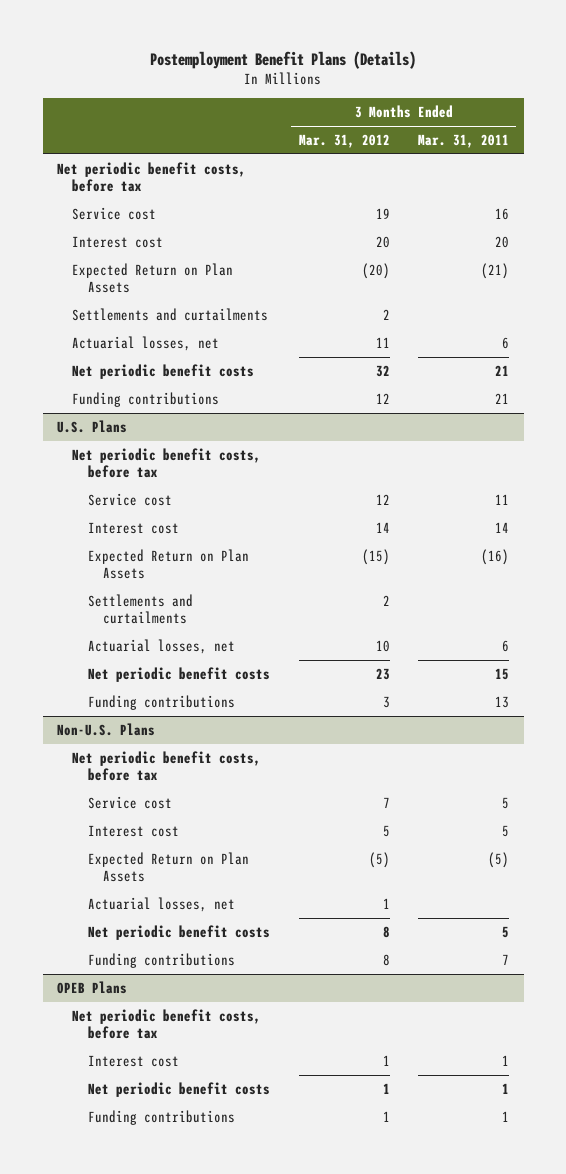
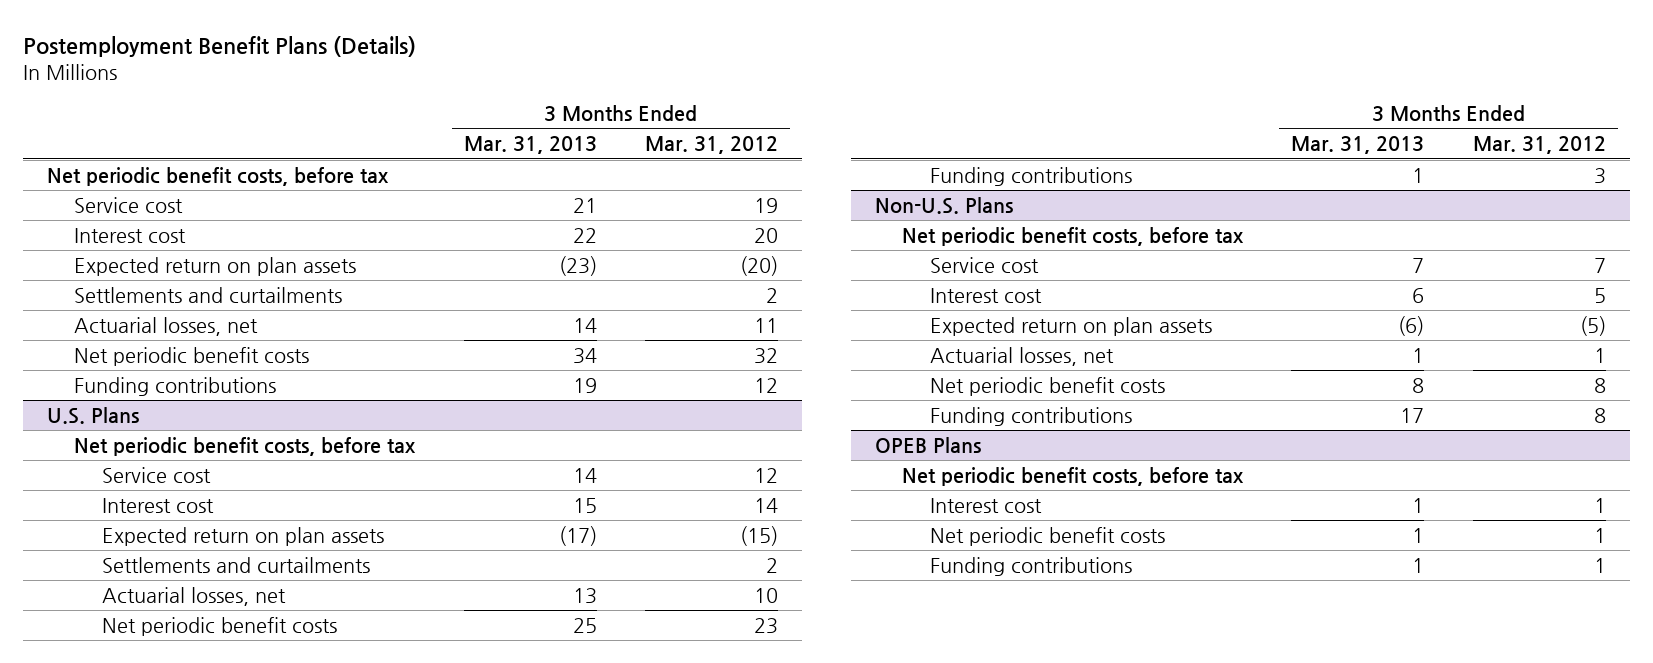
- | 3 Months Ended Mar. 31, 2012 | 3 Months Ended Mar. 31, 2011
+ | 3 Months Ended Mar. 31, 2013 | 3 Months Ended Mar. 31, 2012
- Expected Return on Plan Assets | (20) | (21)
+ Expected return on plan assets | (23) | (20)
@ U.S. Plans
- Expected Return on Plan Assets | (15) | (16)
+ Expected return on plan assets | (17) | (15)
@ Non-U.S. Plans
- Expected Return on Plan Assets | (5) | (5)
+ Expected return on plan assets | (6) | (5)

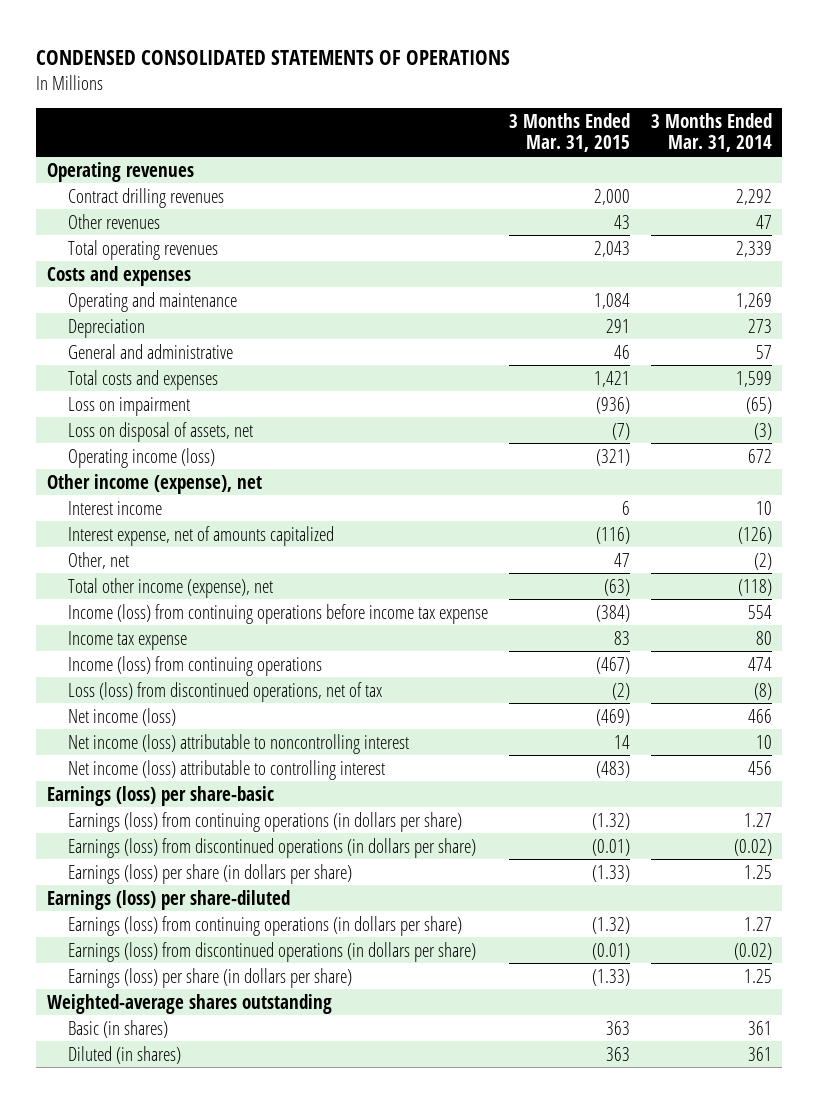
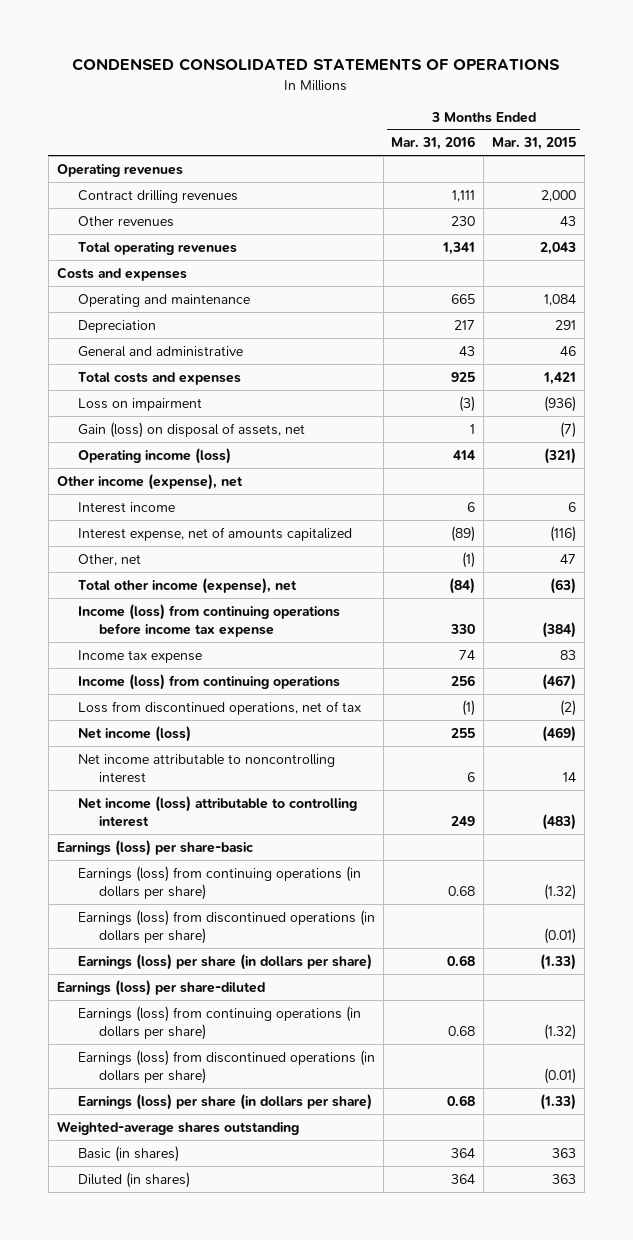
- | 3 Months Ended Mar. 31, 2015 | 3 Months Ended Mar. 31, 2014
+ | 3 Months Ended Mar. 31, 2016 | 3 Months Ended Mar. 31, 2015
- Loss on disposal of assets, net | (7) | (3)
+ Gain (loss) on disposal of assets, net | 1 | (7)
- Loss (loss) from discontinued operations, net of tax | (2) | (8)
+ Loss from discontinued operations, net of tax | (1) | (2)
- Net income (loss) attributable to noncontrolling interest | 14 | 10
+ Net income attributable to noncontrolling interest | 6 | 14

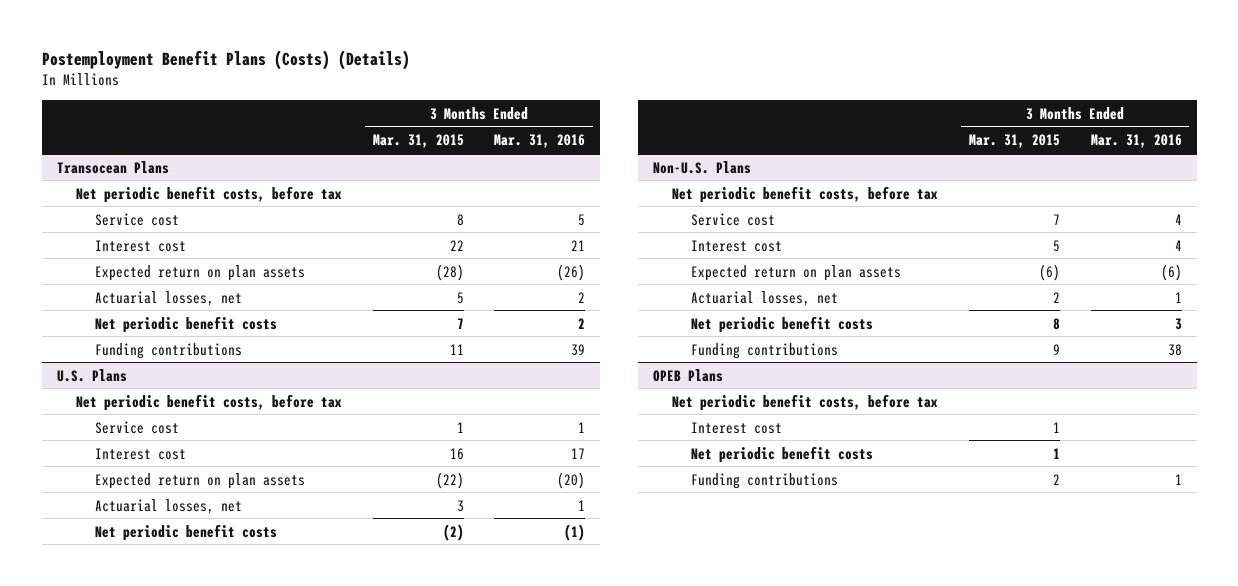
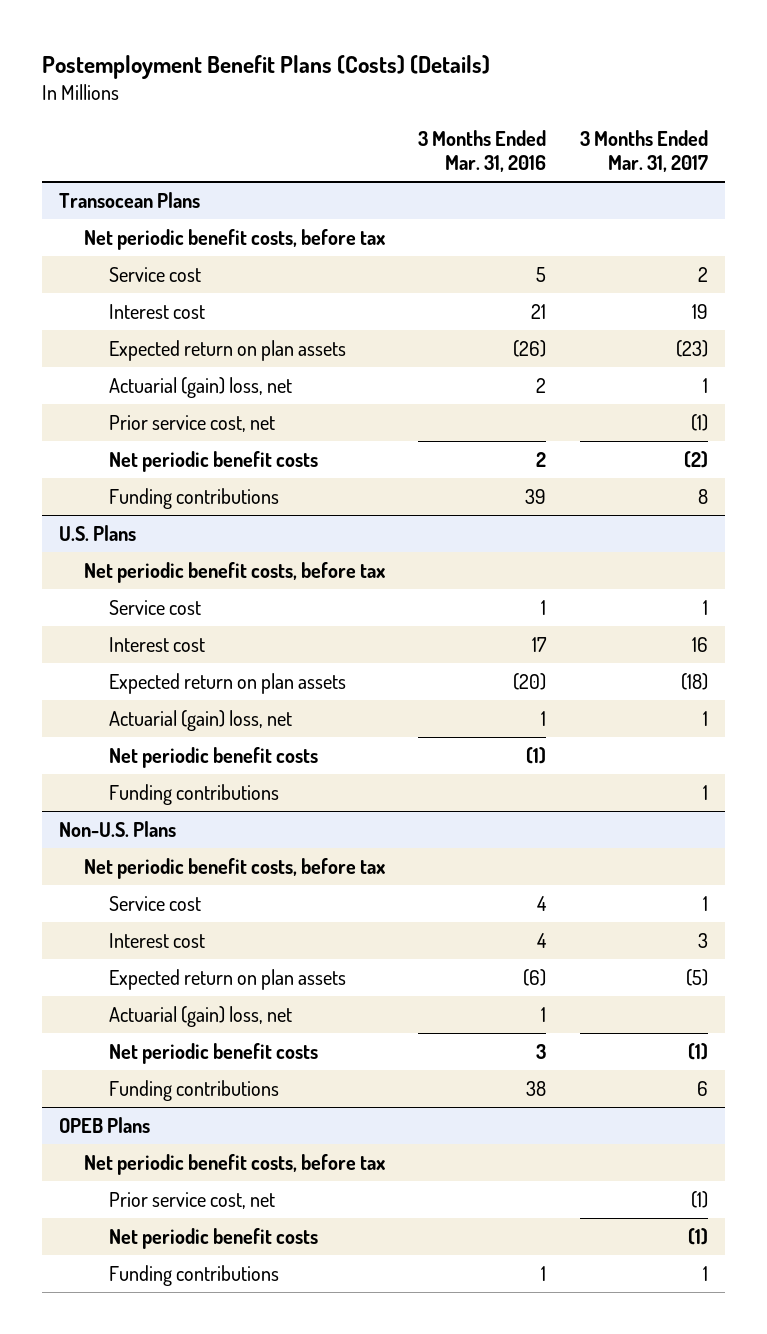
- | 3 Months Ended Mar. 31, 2015 | 3 Months Ended Mar. 31, 2016
+ | 3 Months Ended Mar. 31, 2016 | 3 Months Ended Mar. 31, 2017
@ Transocean Plans
- Actuarial losses, net | 5 | 2
+ Actuarial (gain) loss, net | 2 | 1
+ Prior service cost, net | | (1)
@ U.S. Plans
- Actuarial losses, net | 3 | 1
+ Actuarial (gain) loss, net | 1 | 1
+ Funding contributions | | 1
@ Non-U.S. Plans
- Actuarial losses, net | 2 | 1
+ Actuarial (gain) loss, net | 1 |
@ OPEB Plans
- Interest cost | 1 |
+ Prior service cost, net | | (1)

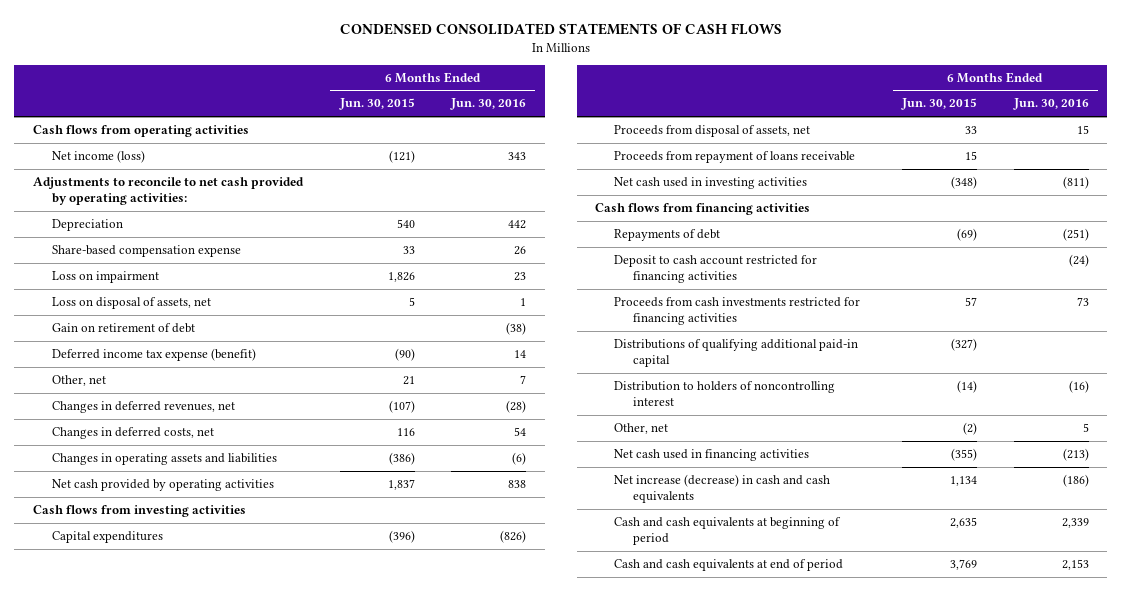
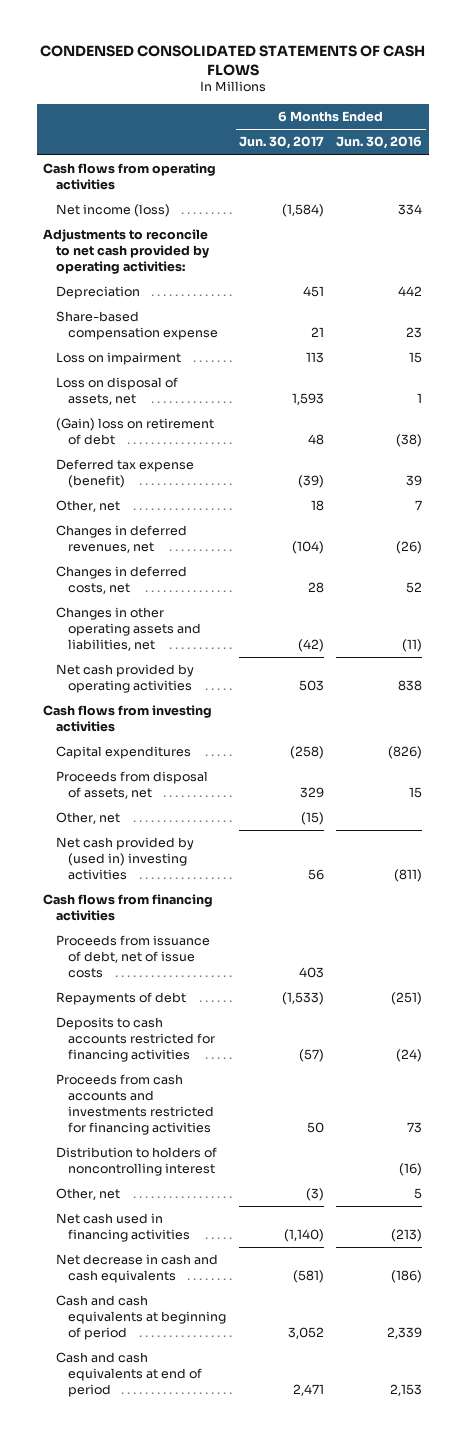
- | 6 Months Ended Jun. 30, 2015 | 6 Months Ended Jun. 30, 2016
+ | 6 Months Ended Jun. 30, 2017 | 6 Months Ended Jun. 30, 2016
- Net income (loss) | (121) | 343
+ Net income (loss) | (1,584) | 334
- Share-based compensation expense | 33 | 26
- Loss on impairment | 1,826 | 23
+ Share-based compensation expense | 21 | 23
+ Loss on impairment | 113 | 15
- Gain on retirement of debt | | (38)
- Deferred income tax expense (benefit) | (90) | 14
+ (Gain) loss on retirement of debt | 48 | (38)
+ Deferred tax expense (benefit) | (39) | 39
- Changes in deferred revenues, net | (107) | (28)
- Changes in deferred costs, net | 116 | 54
- Changes in operating assets and liabilities | (386) | (6)
+ Changes in deferred revenues, net | (104) | (26)
+ Changes in deferred costs, net | 28 | 52
+ Changes in other operating assets and liabilities, net | (42) | (11)
- Proceeds from repayment of loans receivable | 15 |
- Net cash used in investing activities | (348) | (811)
+ Other, net | (15) |
+ Net cash provided by (used in) investing activities | 56 | (811)
+ Proceeds from issuance of debt, net of issue costs | 403 |
- Deposit to cash account restricted for financing activities | | (24)
- Proceeds from cash investments restricted for financing activities | 57 | 73
- Distributions of qualifying additional paid-in capital | (327) |
+ Deposits to cash accounts restricted for financing activities | (57) | (24)
+ Proceeds from cash accounts and investments restricted for financing activities | 50 | 73
- Net increase (decrease) in cash and cash equivalents | 1,134 | (186)
+ Net decrease in cash and cash equivalents | (581) | (186)

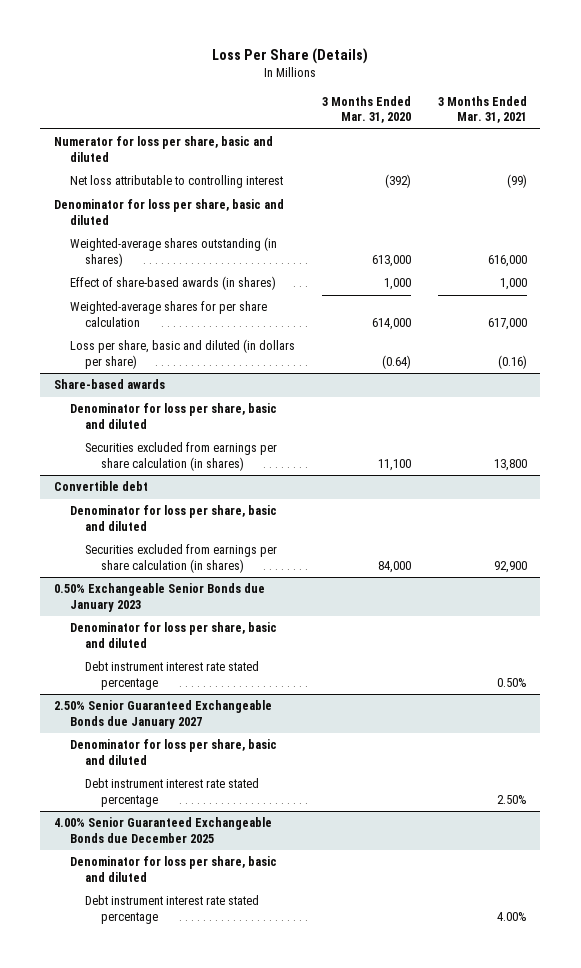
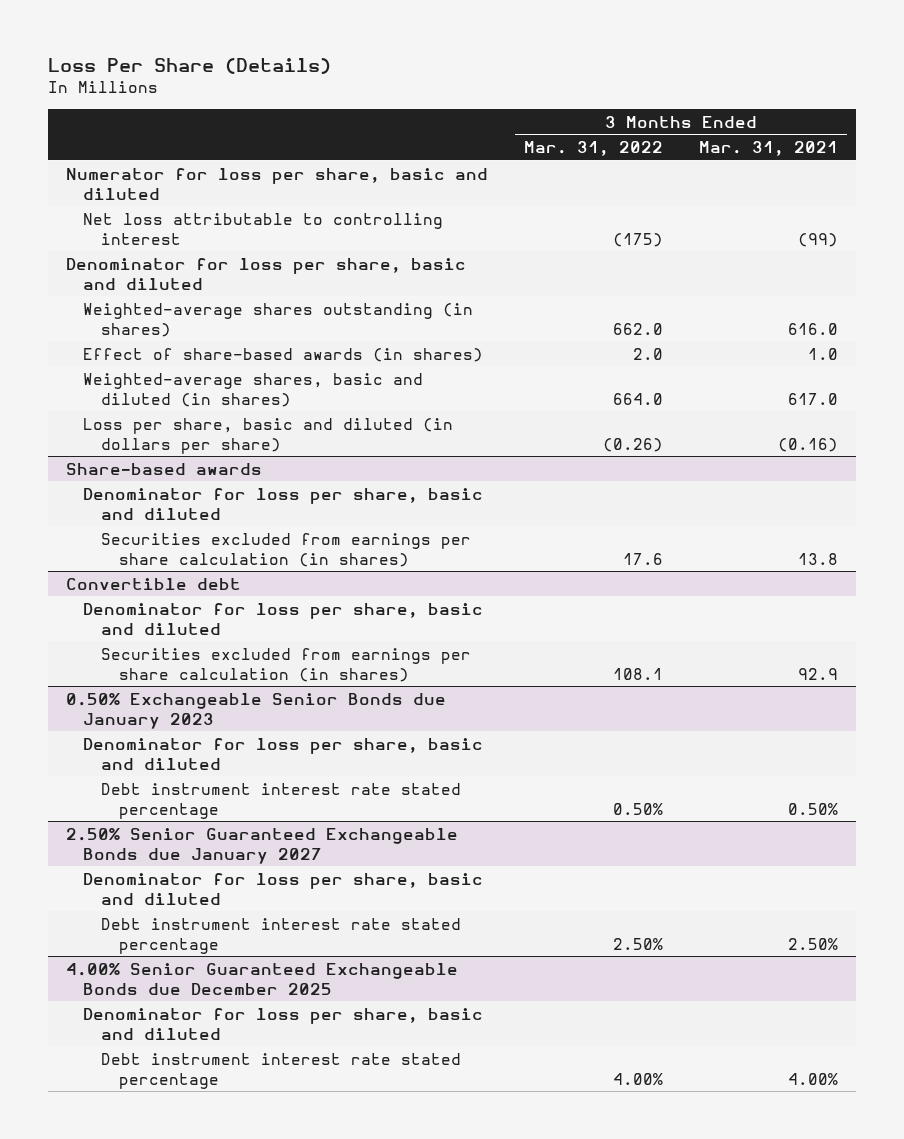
- | 3 Months Ended Mar. 31, 2020 | 3 Months Ended Mar. 31, 2021
+ | 3 Months Ended Mar. 31, 2022 | 3 Months Ended Mar. 31, 2021
- Weighted-average shares outstanding (in shares) | 613,000 | 616,000
- Effect of share-based awards (in shares) | 1,000 | 1,000
- Weighted-average shares for per share calculation | 614,000 | 617,000
+ Weighted-average shares outstanding (in shares) | 662.0 | 616.0
+ Effect of share-based awards (in shares) | 2.0 | 1.0
+ Weighted-average shares, basic and diluted (in shares) | 664.0 | 617.0
@ Share-based awards
- Securities excluded from earnings per share calculation (in shares) | 11,100 | 13,800
+ Securities excluded from earnings per share calculation (in shares) | 17.6 | 13.8
@ Convertible debt
- Securities excluded from earnings per share calculation (in shares) | 84,000 | 92,900
+ Securities excluded from earnings per share calculation (in shares) | 108.1 | 92.9

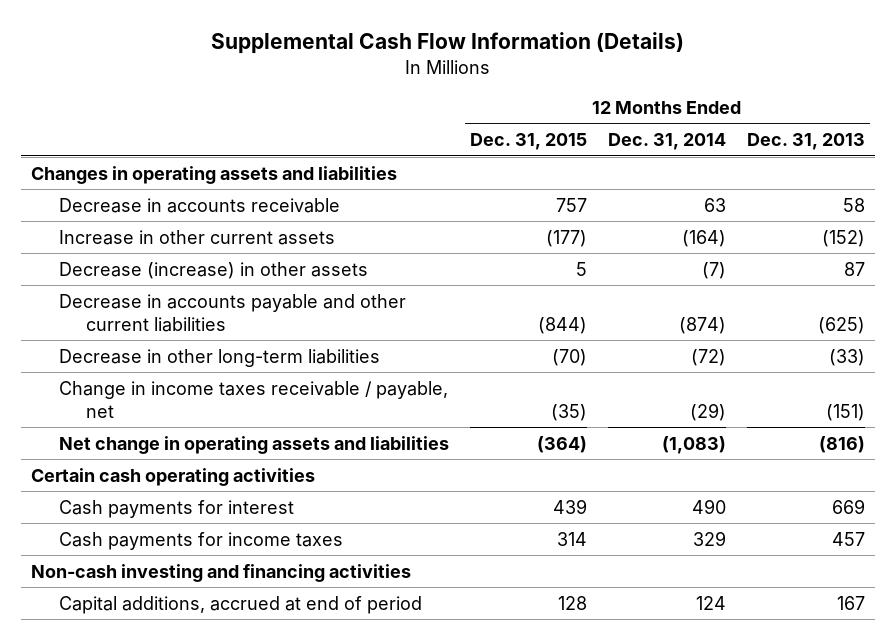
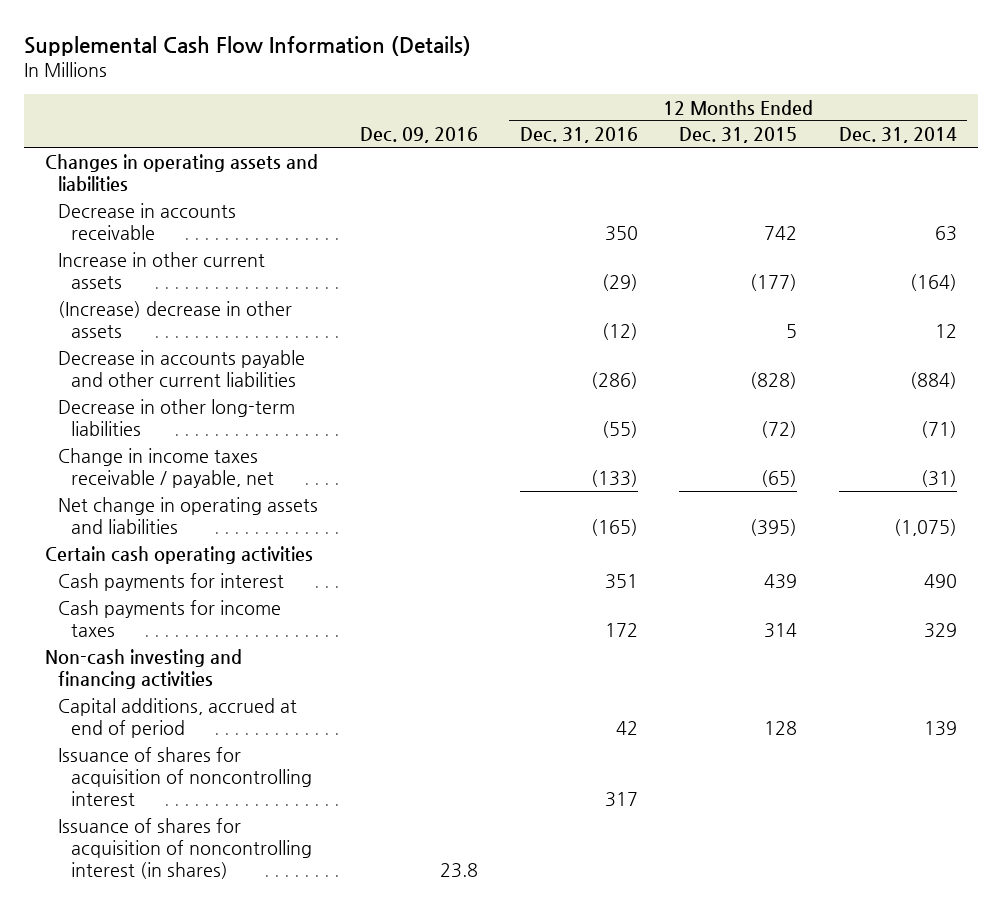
- | 12 Months Ended Dec. 31, 2015 | 12 Months Ended Dec. 31, 2014 | 12 Months Ended Dec. 31, 2013
+ | Dec. 09, 2016 | 12 Months Ended Dec. 31, 2016 | 12 Months Ended Dec. 31, 2015 | 12 Months Ended Dec. 31, 2014
- Decrease in accounts receivable | 757 | 63 | 58
+ Decrease in accounts receivable | | 350 | 742 | 63
- Decrease (increase) in other assets | 5 | (7) | 87
- Decrease in accounts payable and other current liabilities | (844) | (874) | (625)
- Decrease in other long-term liabilities | (70) | (72) | (33)
- Change in income taxes receivable / payable, net | (35) | (29) | (151)
- Net change in operating assets and liabilities | (364) | (1,083) | (816)
+ (Increase) decrease in other assets | | (12) | 5 | 12
+ Decrease in accounts payable and other current liabilities | | (286) | (828) | (884)
+ Decrease in other long-term liabilities | | (55) | (72) | (71)
+ Change in income taxes receivable / payable, net | | (133) | (65) | (31)
+ Net change in operating assets and liabilities | | (165) | (395) | (1,075)
- Capital additions, accrued at end of period | 128 | 124 | 167
+ Capital additions, accrued at end of period | | 42 | 128 | 139
+ Issuance of shares for acquisition of noncontrolling interest | | 317 | |
+ Issuance of shares for acquisition of noncontrolling interest (in shares) | 23.8 | | |

